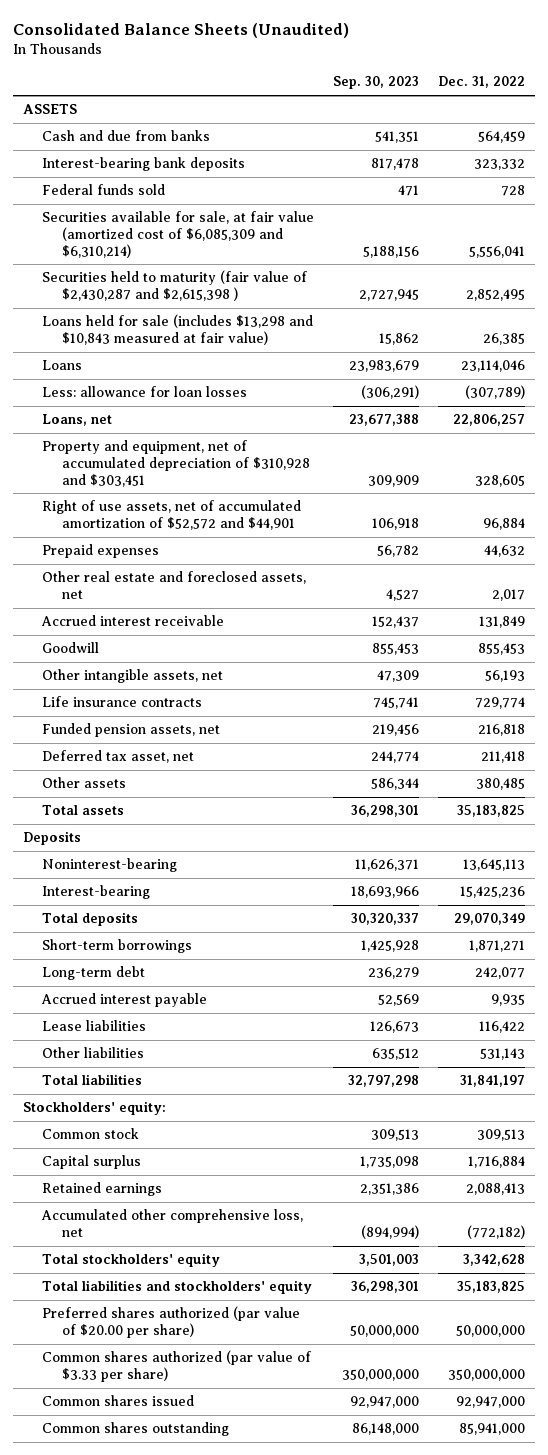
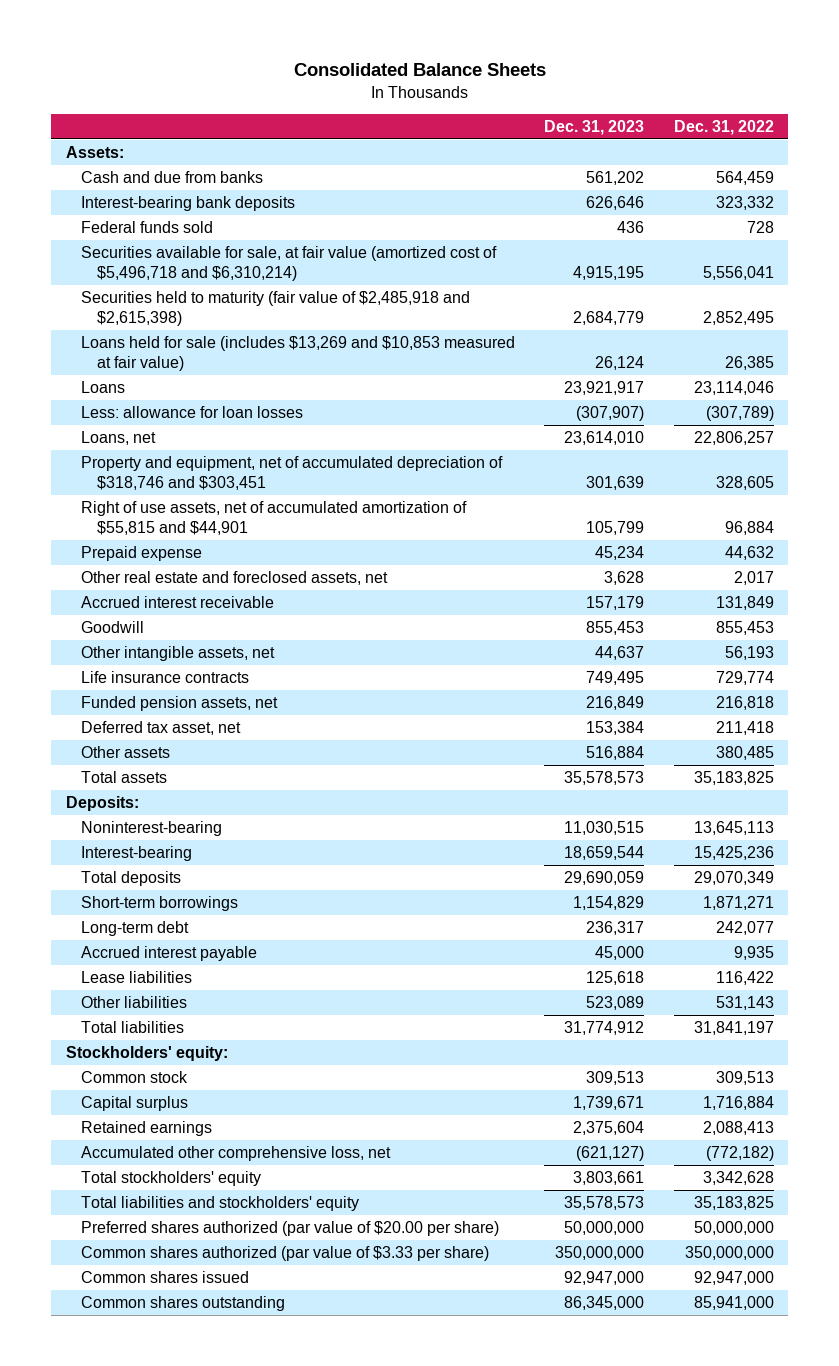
- Consolidated Balance Sheets (Unaudited)
+ Consolidated Balance Sheets
- | Sep. 30, 2023 | Dec. 31, 2022
+ | Dec. 31, 2023 | Dec. 31, 2022
- ASSETS
+ Assets:
- Securities available for sale, at fair value (amortized cost of $6,085,309 and $6,310,214) | 5,188,156 | 5,556,041
- Securities held to maturity (fair value of $2,430,287 and $2,615,398 ) | 2,727,945 | 2,852,495
- Loans held for sale (includes $13,298 and $10,843 measured at fair value) | 15,862 | 26,385
+ Securities available for sale, at fair value (amortized cost of $5,496,718 and $6,310,214) | 4,915,195 | 5,556,041
+ Securities held to maturity (fair value of $2,485,918 and $2,615,398) | 2,684,779 | 2,852,495
+ Loans held for sale (includes $13,269 and $10,853 measured at fair value) | 26,124 | 26,385
- Property and equipment, net of accumulated depreciation of $310,928 and $303,451 | 309,909 | 328,605
- Right of use assets, net of accumulated amortization of $52,572 and $44,901 | 106,918 | 96,884
- Prepaid expenses | 56,782 | 44,632
+ Property and equipment, net of accumulated depreciation of $318,746 and $303,451 | 301,639 | 328,605
+ Right of use assets, net of accumulated amortization of $55,815 and $44,901 | 105,799 | 96,884
+ Prepaid expense | 45,234 | 44,632
- Deposits
+ Deposits:

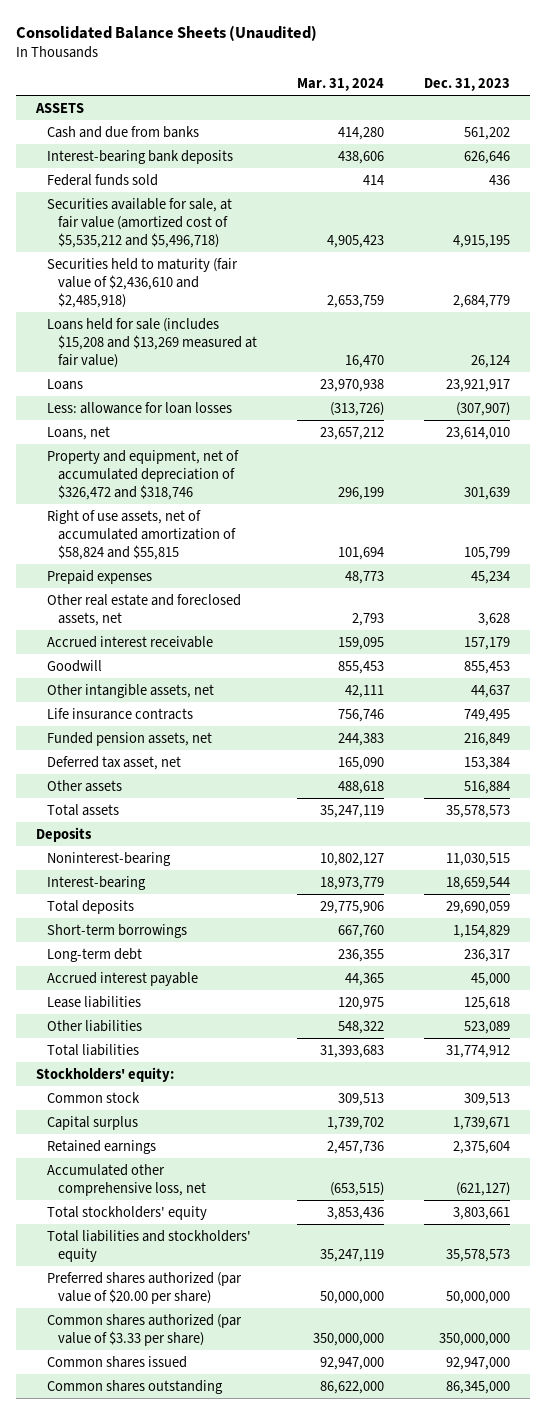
- Consolidated Balance Sheets
+ Consolidated Balance Sheets (Unaudited)
- | Dec. 31, 2023 | Dec. 31, 2022
+ | Mar. 31, 2024 | Dec. 31, 2023
- Assets:
+ ASSETS
- Securities available for sale, at fair value (amortized cost of $5,496,718 and $6,310,214) | 4,915,195 | 5,556,041
- Securities held to maturity (fair value of $2,485,918 and $2,615,398) | 2,684,779 | 2,852,495
- Loans held for sale (includes $13,269 and $10,853 measured at fair value) | 26,124 | 26,385
+ Securities available for sale, at fair value (amortized cost of $5,535,212 and $5,496,718) | 4,905,423 | 4,915,195
+ Securities held to maturity (fair value of $2,436,610 and $2,485,918) | 2,653,759 | 2,684,779
+ Loans held for sale (includes $15,208 and $13,269 measured at fair value) | 16,470 | 26,124
- Property and equipment, net of accumulated depreciation of $318,746 and $303,451 | 301,639 | 328,605
- Right of use assets, net of accumulated amortization of $55,815 and $44,901 | 105,799 | 96,884
- Prepaid expense | 45,234 | 44,632
+ Property and equipment, net of accumulated depreciation of $326,472 and $318,746 | 296,199 | 301,639
+ Right of use assets, net of accumulated amortization of $58,824 and $55,815 | 101,694 | 105,799
+ Prepaid expenses | 48,773 | 45,234
- Deposits:
+ Deposits

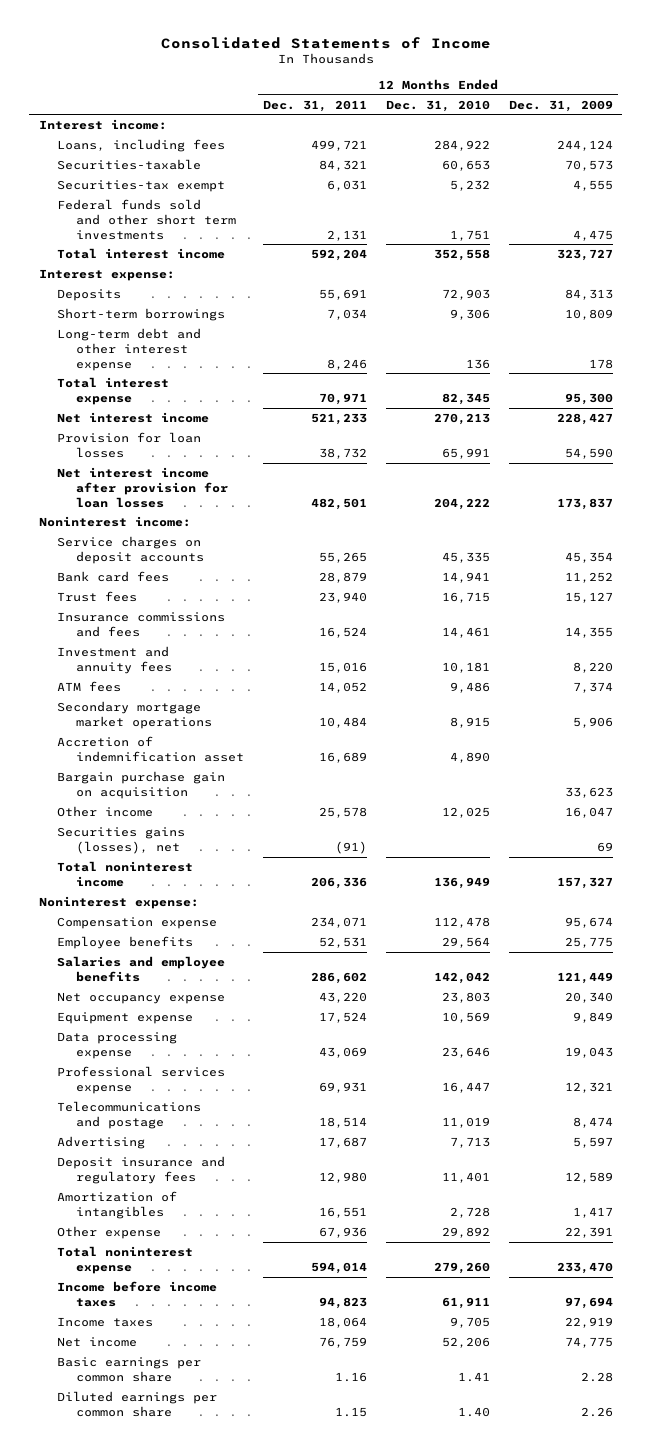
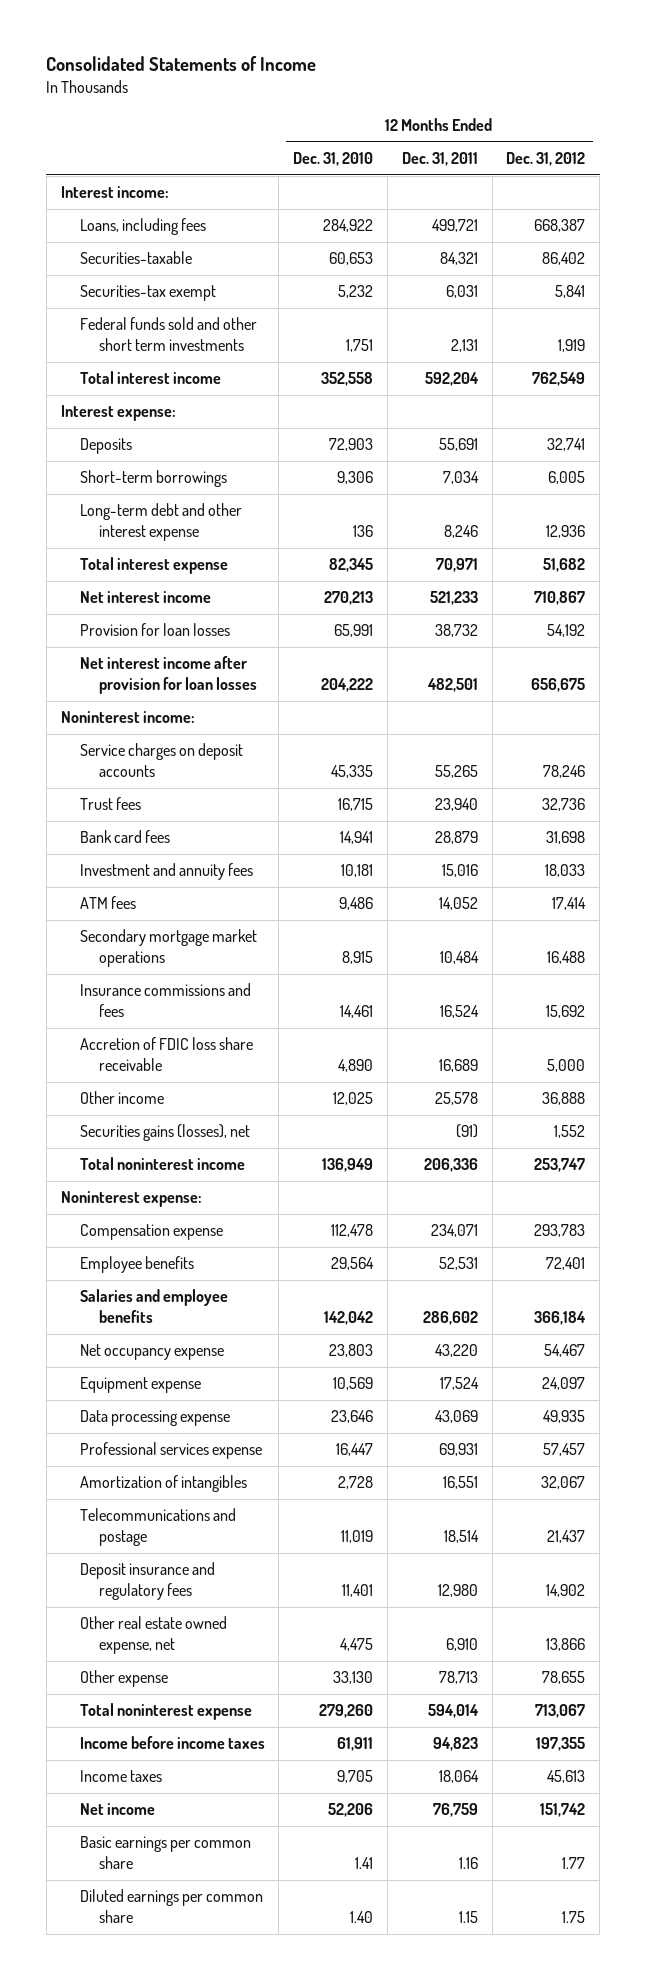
- | 12 Months Ended Dec. 31, 2011 | 12 Months Ended Dec. 31, 2010 | 12 Months Ended Dec. 31, 2009
+ | 12 Months Ended Dec. 31, 2010 | 12 Months Ended Dec. 31, 2011 | 12 Months Ended Dec. 31, 2012
moved down: Bank card fees | 14,941 | 28,879 | 31,698
- Accretion of indemnification asset | 16,689 | 4,890 |
- Bargain purchase gain on acquisition | | | 33,623
moved down: Insurance commissions and fees | 14,461 | 16,524 | 15,692
+ Accretion of FDIC loss share receivable | 4,890 | 16,689 | 5,000
moved up: Amortization of intangibles | 2,728 | 16,551 | 32,067
- Advertising | 17,687 | 7,713 | 5,597
- Other expense | 67,936 | 29,892 | 22,391
+ Other real estate owned expense, net | 4,475 | 6,910 | 13,866
+ Other expense | 33,130 | 78,713 | 78,655

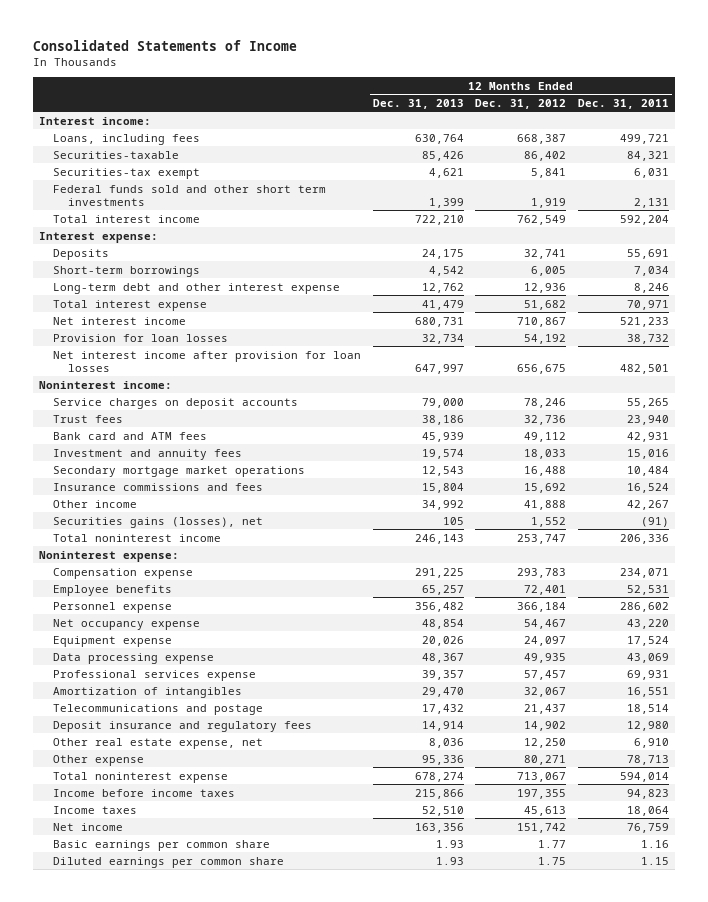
- | 12 Months Ended Dec. 31, 2010 | 12 Months Ended Dec. 31, 2011 | 12 Months Ended Dec. 31, 2012
+ | 12 Months Ended Dec. 31, 2013 | 12 Months Ended Dec. 31, 2012 | 12 Months Ended Dec. 31, 2011
- Bank card fees | 14,941 | 28,879 | 31,698
+ Bank card and ATM fees | 45,939 | 49,112 | 42,931
- ATM fees | 9,486 | 14,052 | 17,414
- Accretion of FDIC loss share receivable | 4,890 | 16,689 | 5,000
- Other income | 12,025 | 25,578 | 36,888
+ Other income | 34,992 | 41,888 | 42,267
- Salaries and employee benefits | 142,042 | 286,602 | 366,184
+ Personnel expense | 356,482 | 366,184 | 286,602
- Other real estate owned expense, net | 4,475 | 6,910 | 13,866
- Other expense | 33,130 | 78,713 | 78,655
+ Other real estate expense, net | 8,036 | 12,250 | 6,910
+ Other expense | 95,336 | 80,271 | 78,713

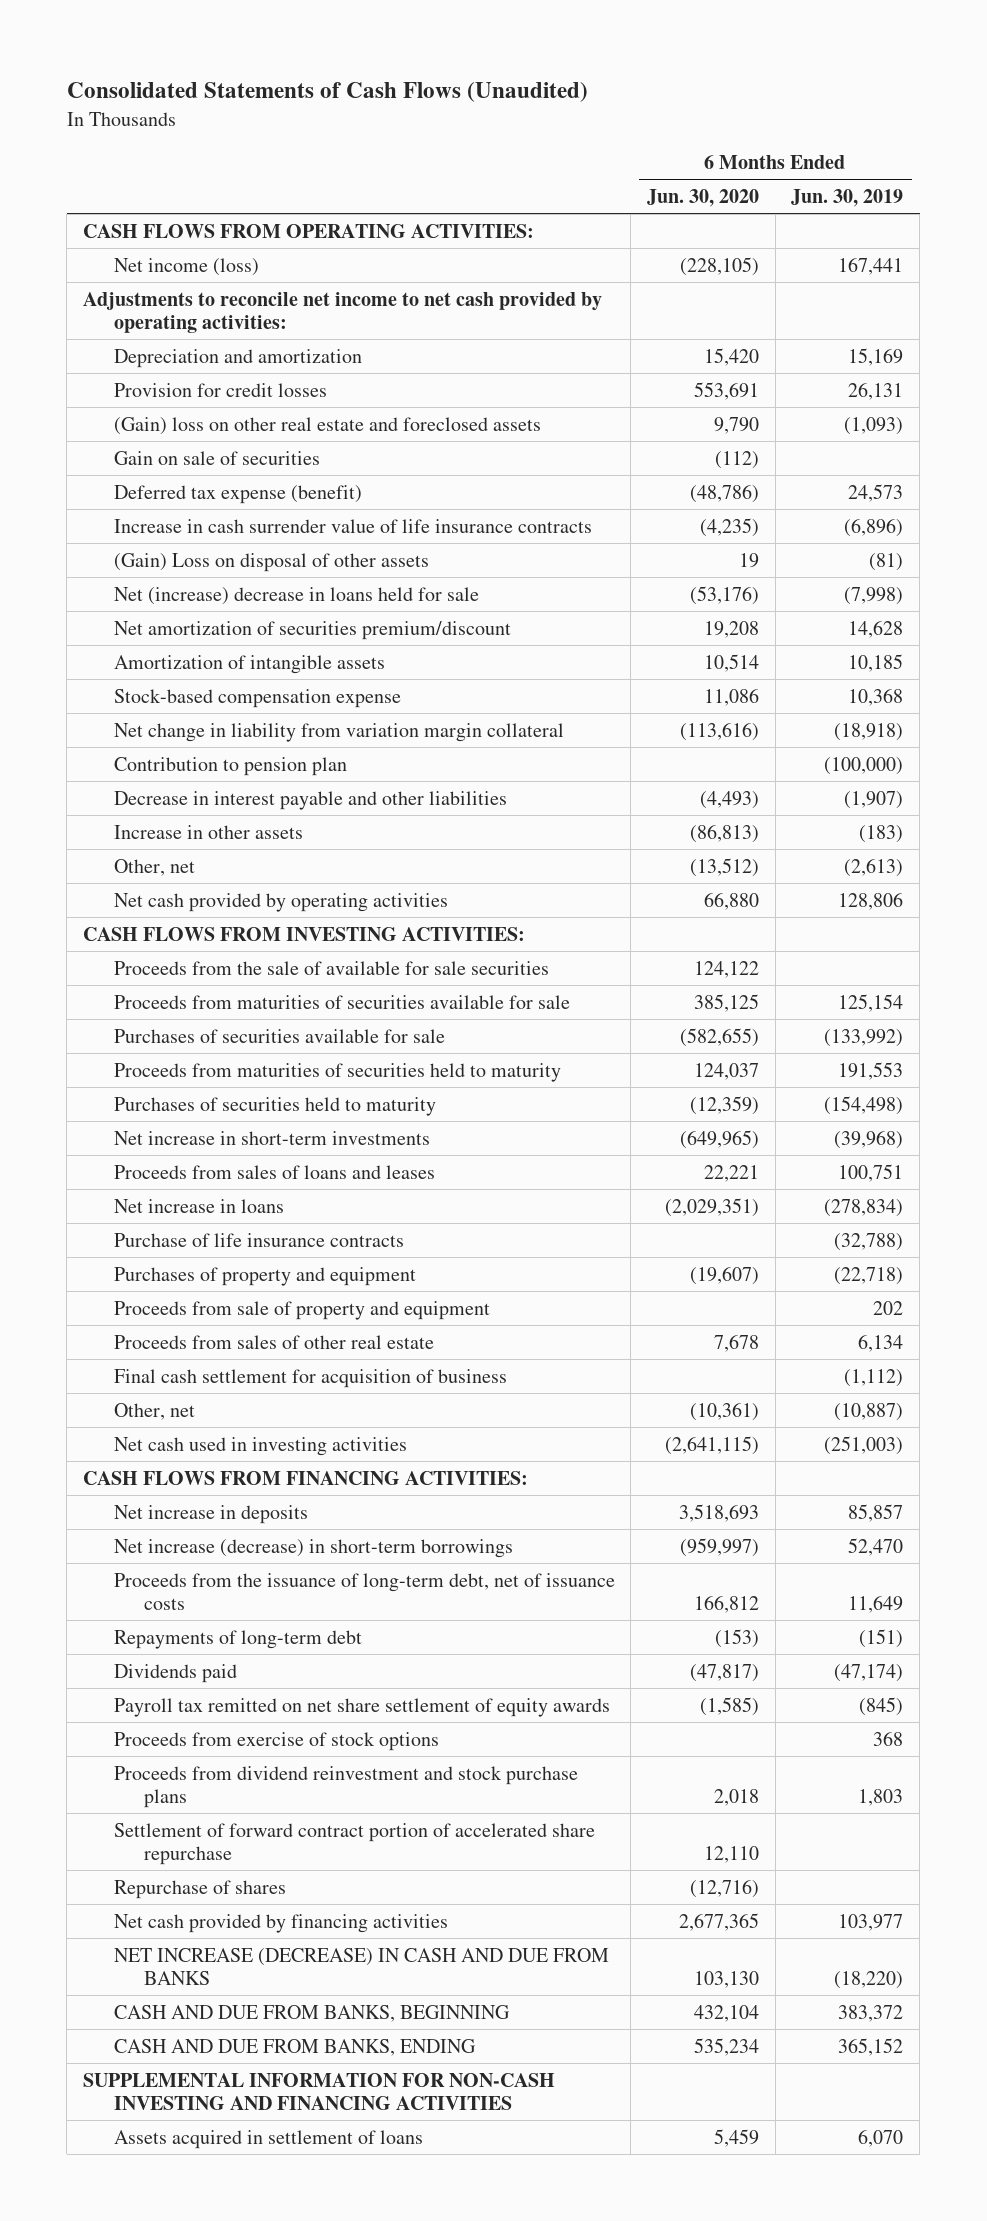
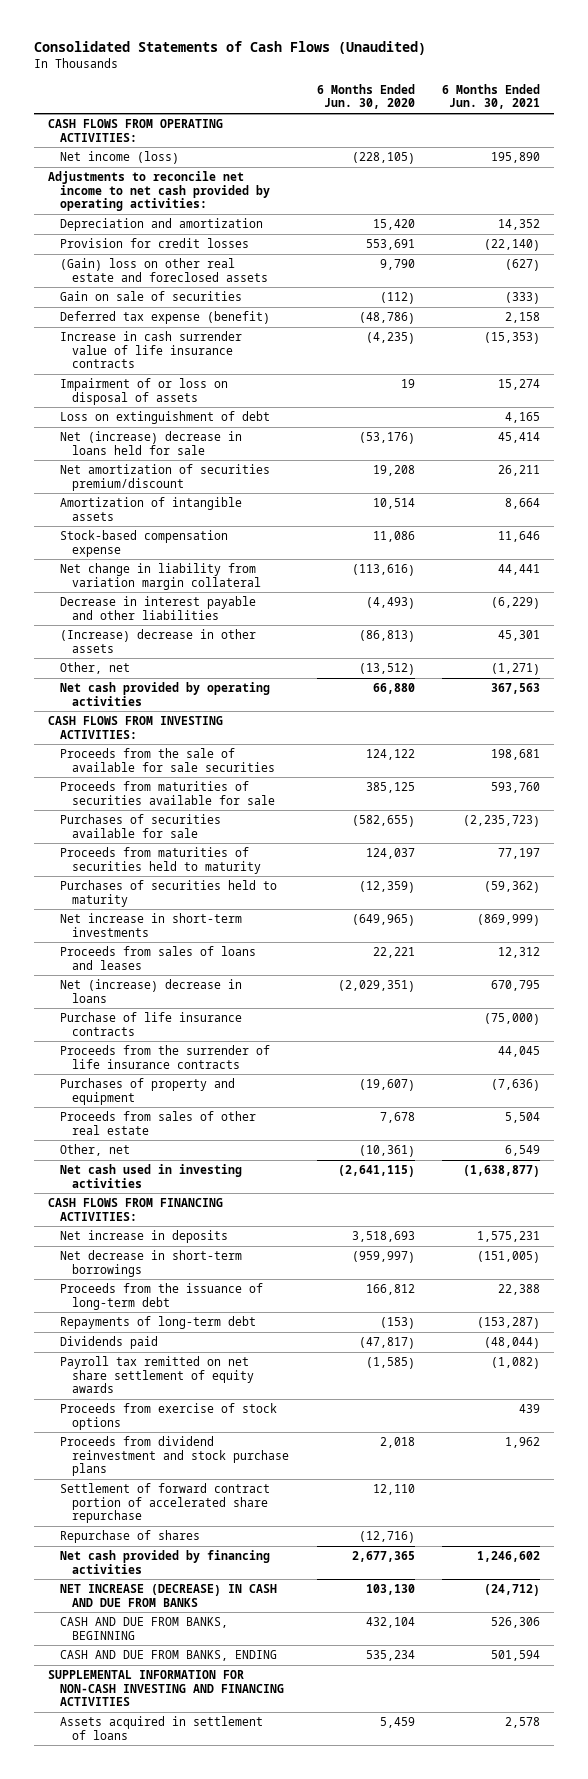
- | 6 Months Ended Jun. 30, 2020 | 6 Months Ended Jun. 30, 2019
+ | 6 Months Ended Jun. 30, 2020 | 6 Months Ended Jun. 30, 2021
- (Gain) Loss on disposal of other assets | 19 | (81)
+ Impairment of or loss on disposal of assets | 19 | 15,274
+ Loss on extinguishment of debt | | 4,165
- Contribution to pension plan | | (100,000)
- Increase in other assets | (86,813) | (183)
+ (Increase) decrease in other assets | (86,813) | 45,301
- Net increase in loans | (2,029,351) | (278,834)
+ Net (increase) decrease in loans | (2,029,351) | 670,795
+ Proceeds from the surrender of life insurance contracts | | 44,045
- Proceeds from sale of property and equipment | | 202
- Final cash settlement for acquisition of business | | (1,112)
- Net increase (decrease) in short-term borrowings | (959,997) | 52,470
- Proceeds from the issuance of long-term debt, net of issuance costs | 166,812 | 11,649
+ Net decrease in short-term borrowings | (959,997) | (151,005)
+ Proceeds from the issuance of long-term debt | 166,812 | 22,388

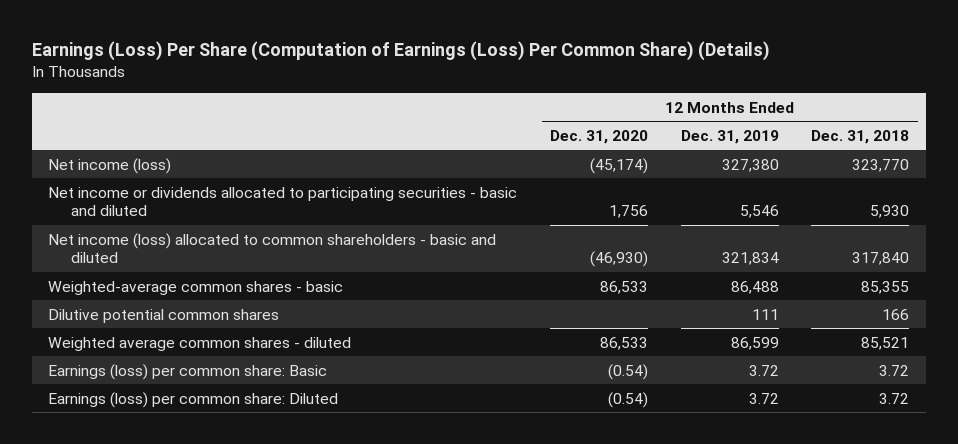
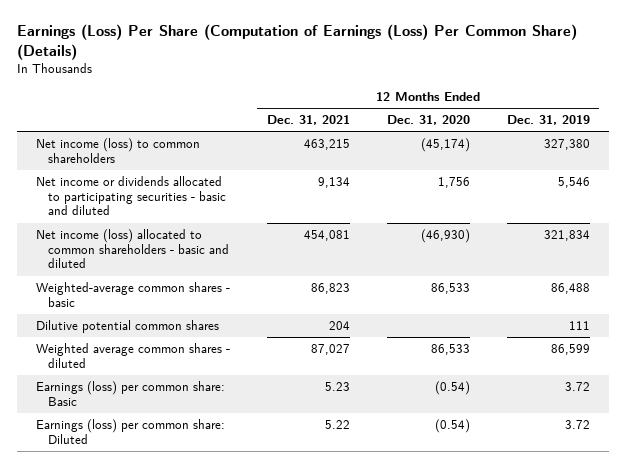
- | 12 Months Ended Dec. 31, 2020 | 12 Months Ended Dec. 31, 2019 | 12 Months Ended Dec. 31, 2018
+ | 12 Months Ended Dec. 31, 2021 | 12 Months Ended Dec. 31, 2020 | 12 Months Ended Dec. 31, 2019
- Net income (loss) | (45,174) | 327,380 | 323,770
+ Net income (loss) to common shareholders | 463,215 | (45,174) | 327,380

